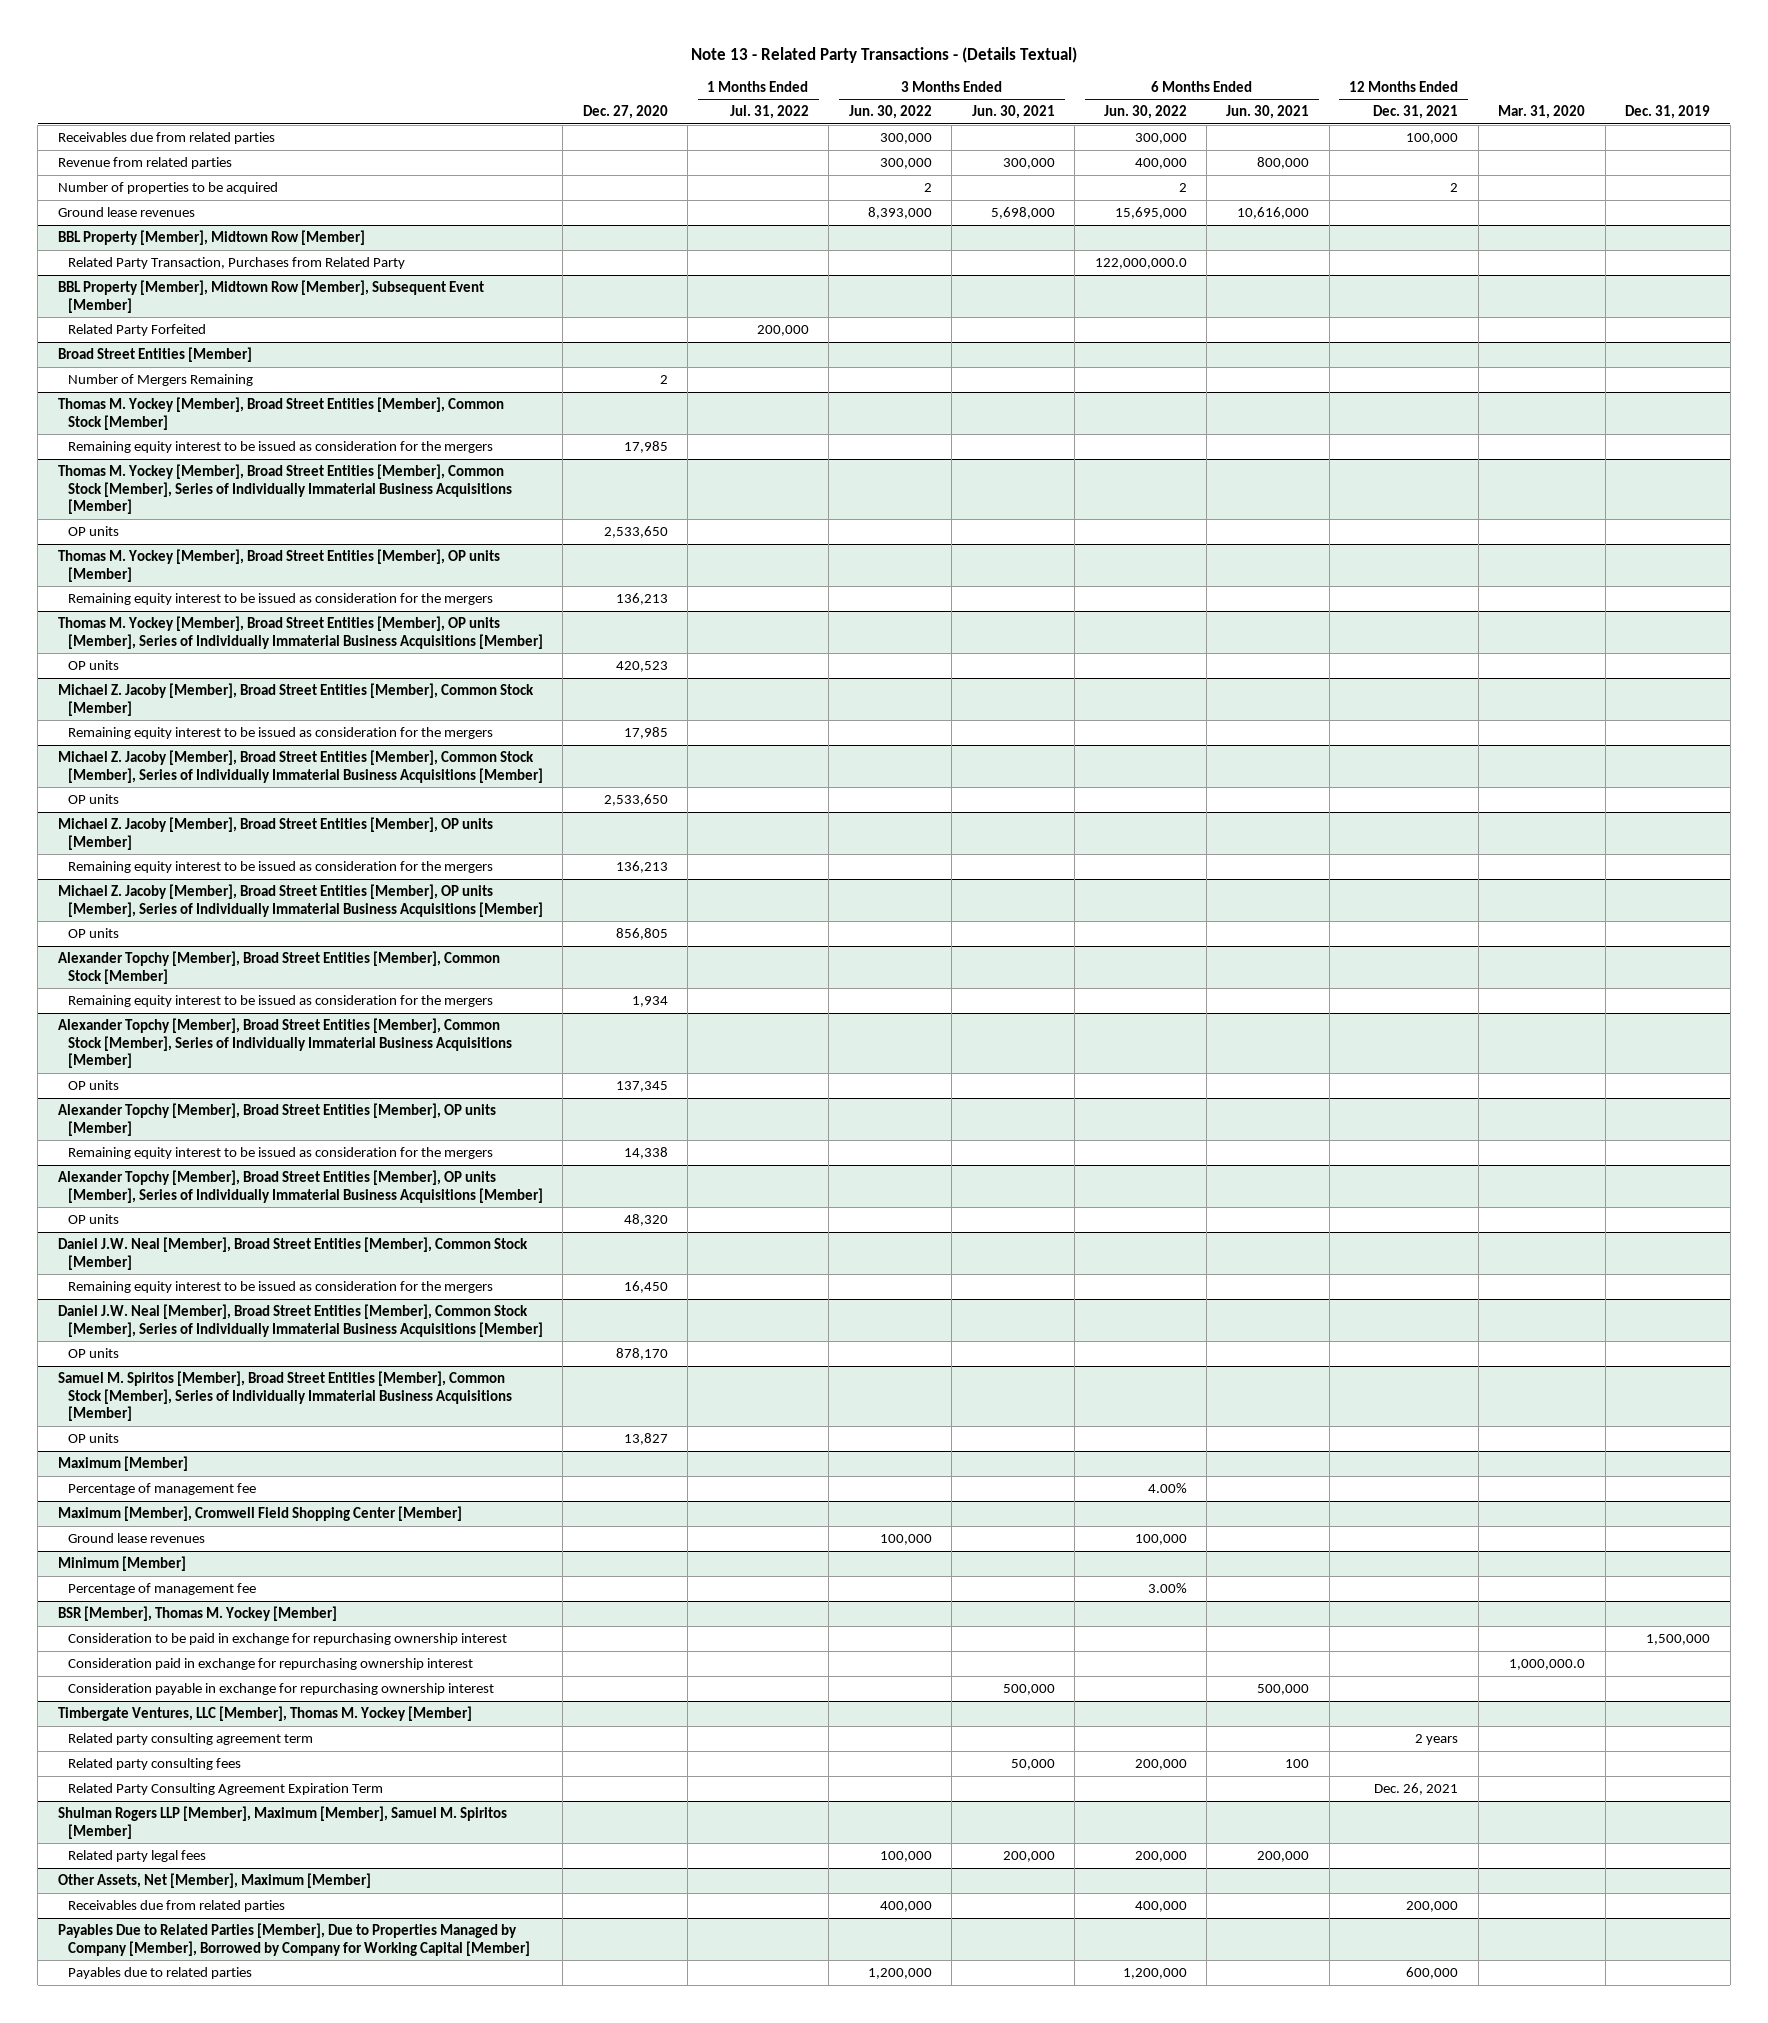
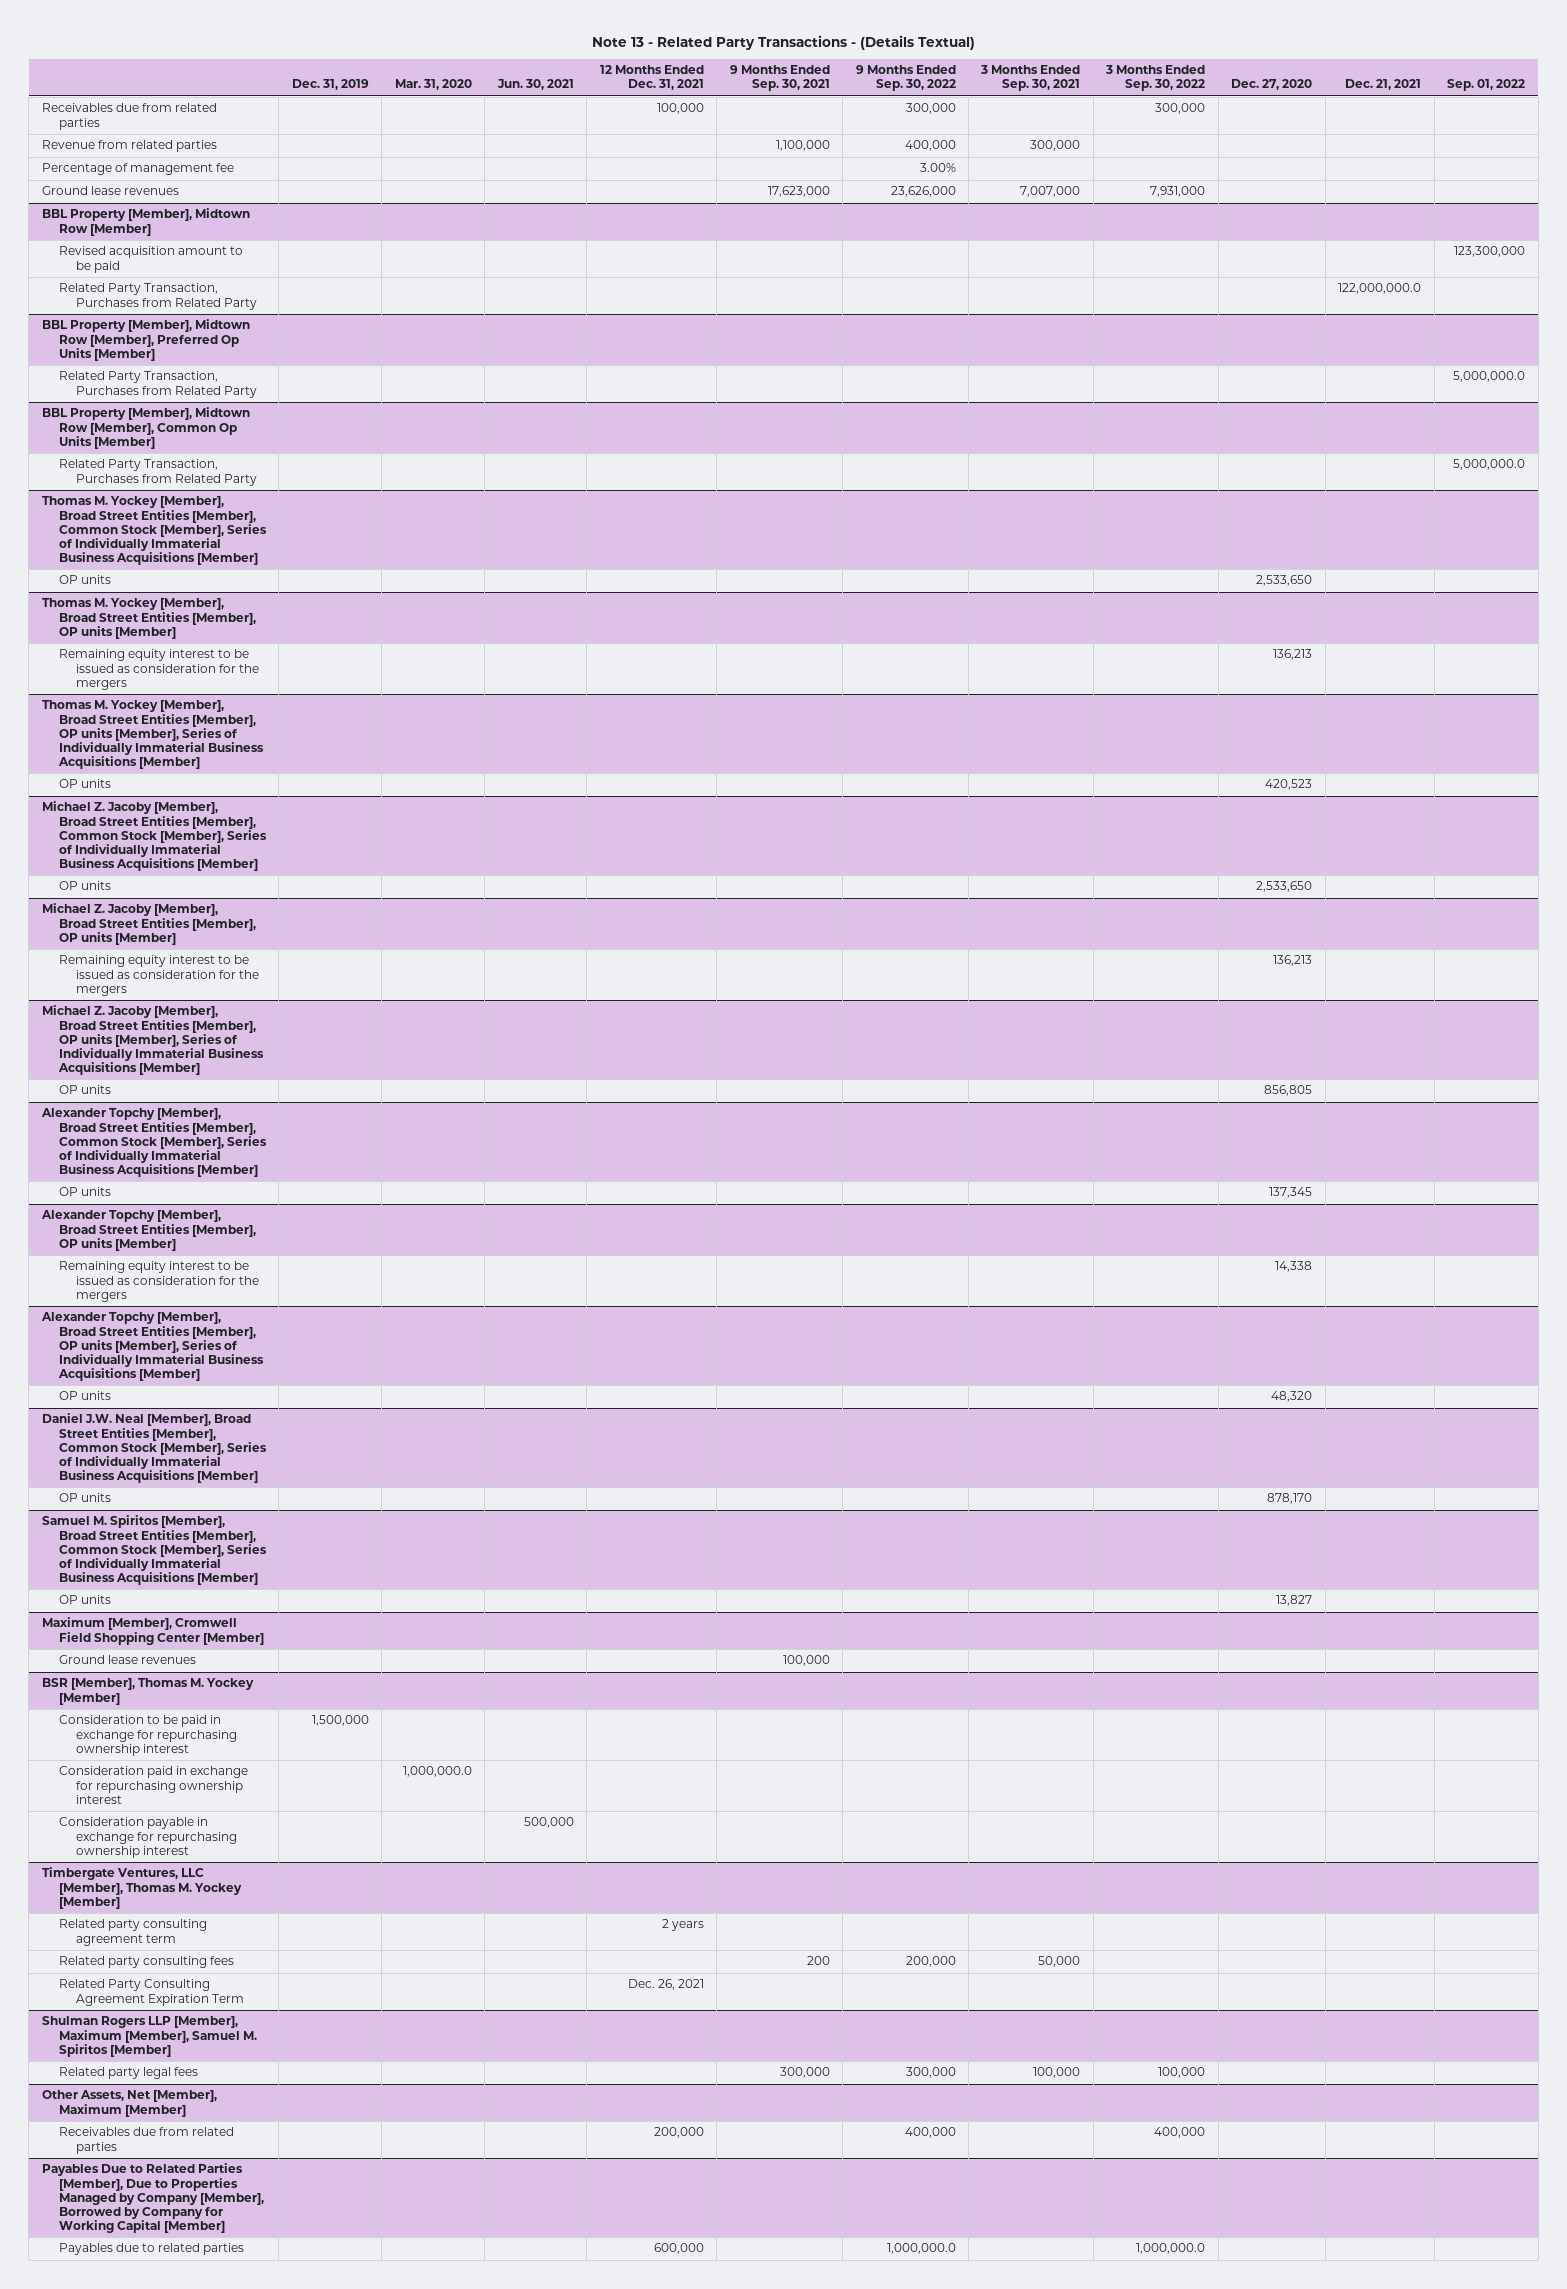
- | Dec. 27, 2020 | 1 Months Ended Jul. 31, 2022 | 3 Months Ended Jun. 30, 2022 | 3 Months Ended Jun. 30, 2021 | 6 Months Ended Jun. 30, 2022 | 6 Months Ended Jun. 30, 2021 | 12 Months Ended Dec. 31, 2021 | Mar. 31, 2020 | Dec. 31, 2019
+ | Dec. 31, 2019 | Mar. 31, 2020 | Jun. 30, 2021 | 12 Months Ended Dec. 31, 2021 | 9 Months Ended Sep. 30, 2021 | 9 Months Ended Sep. 30, 2022 | 3 Months Ended Sep. 30, 2021 | 3 Months Ended Sep. 30, 2022 | Dec. 27, 2020 | Dec. 21, 2021 | Sep. 01, 2022
- Number of properties to be acquired | | | 2 | | 2 | | 2 | |
+ Percentage of management fee | | | | | | 3.00% | | | | |
@ BBL Property [Member], Midtown Row [Member]
+ Revised acquisition amount to be paid | | | | | | | | | | | 123,300,000
- BBL Property [Member], Midtown Row [Member], Subsequent Event [Member]
- Related Party Forfeited | | 200,000 | | | | | | |
- Broad Street Entities [Member]
- Number of Mergers Remaining | 2 | | | | | | | |
- Thomas M. Yockey [Member], Broad Street Entities [Member], Common Stock [Member]
- Remaining equity interest to be issued as consideration for the mergers | 17,985 | | | | | | | |
+ BBL Property [Member], Midtown Row [Member], Preferred Op Units [Member]
+ Related Party Transaction, Purchases from Related Party | | | | | | | | | | | 5,000,000.0
+ BBL Property [Member], Midtown Row [Member], Common Op Units [Member]
+ Related Party Transaction, Purchases from Related Party | | | | | | | | | | | 5,000,000.0
- Michael Z. Jacoby [Member], Broad Street Entities [Member], Common Stock [Member]
- Remaining equity interest to be issued as consideration for the mergers | 17,985 | | | | | | | |
- Alexander Topchy [Member], Broad Street Entities [Member], Common Stock [Member]
- Remaining equity interest to be issued as consideration for the mergers | 1,934 | | | | | | | |
- Daniel J.W. Neal [Member], Broad Street Entities [Member], Common Stock [Member]
- Remaining equity interest to be issued as consideration for the mergers | 16,450 | | | | | | | |
- Maximum [Member]
- Percentage of management fee | | | | | 4.00% | | | |
- Minimum [Member]
- Percentage of management fee | | | | | 3.00% | | | |

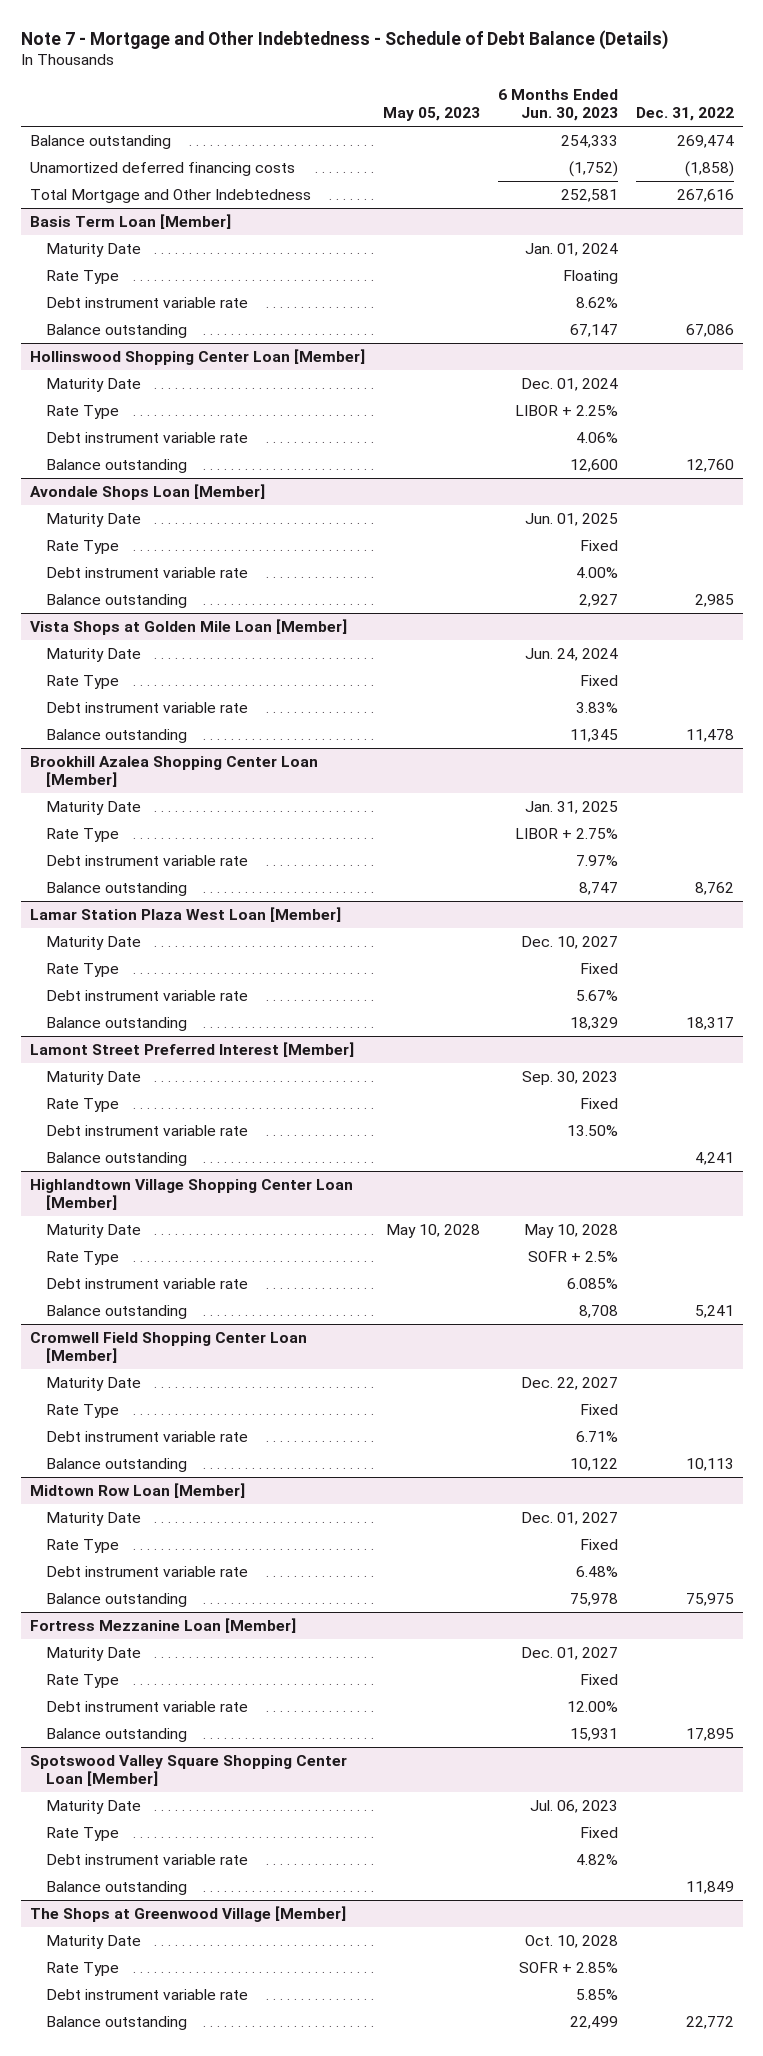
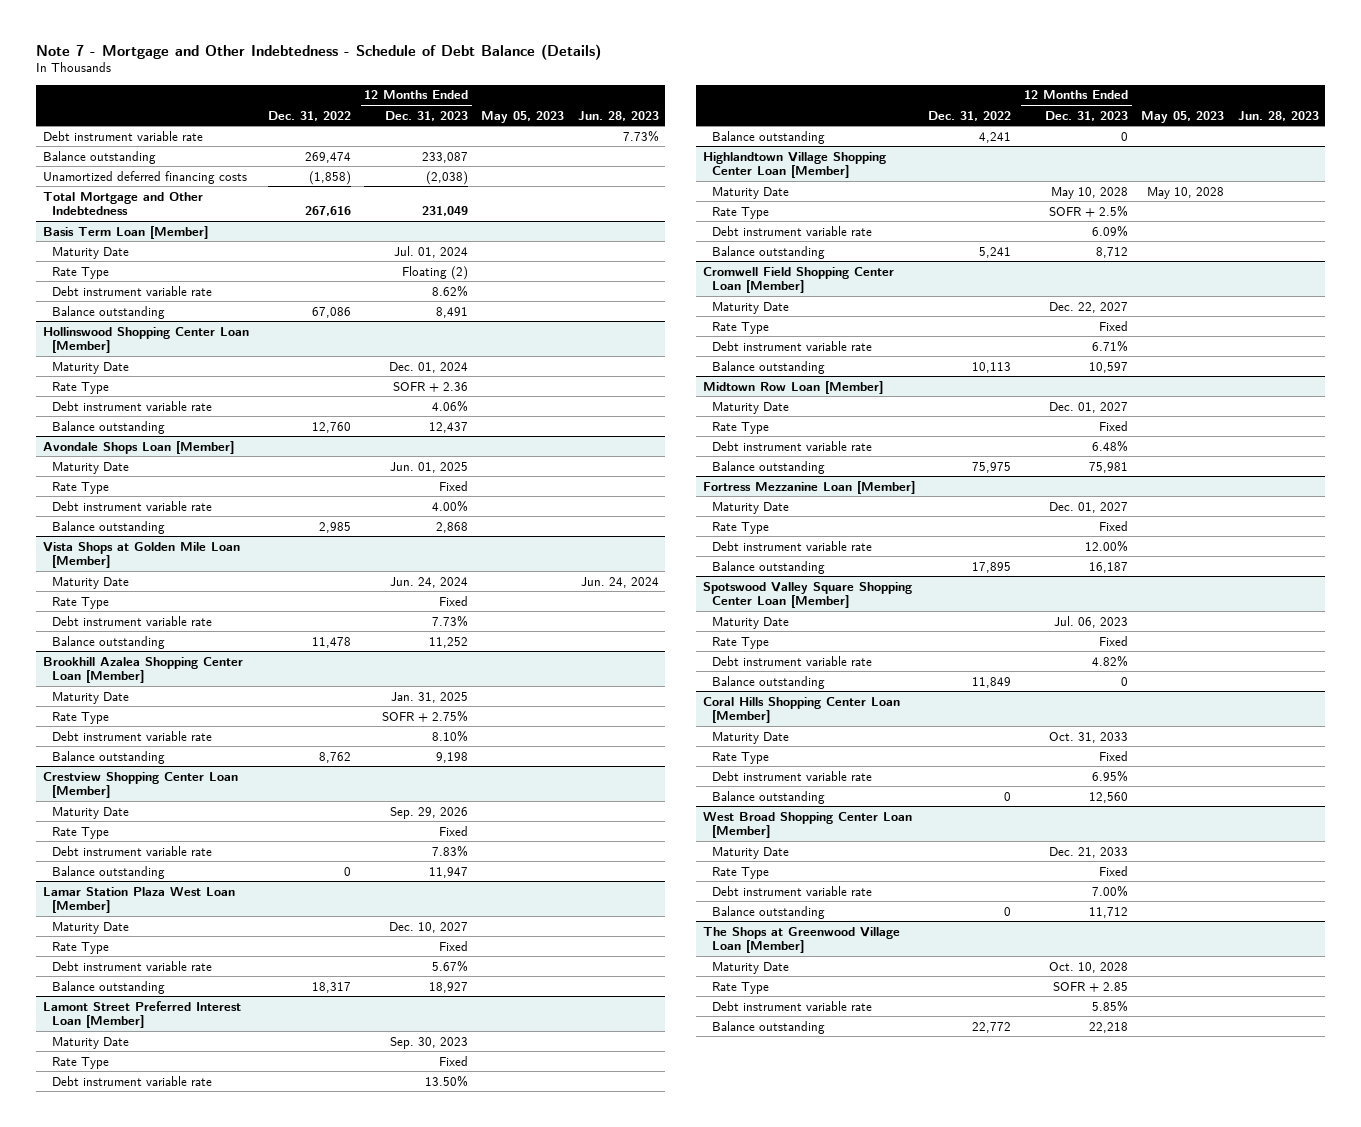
- | May 05, 2023 | 6 Months Ended Jun. 30, 2023 | Dec. 31, 2022
+ | Dec. 31, 2022 | 12 Months Ended Dec. 31, 2023 | May 05, 2023 | Jun. 28, 2023
+ Debt instrument variable rate | | | | 7.73%
+ Crestview Shopping Center Loan [Member]
+ Maturity Date | | Sep. 29, 2026 | |
+ Rate Type | | Fixed | |
+ Debt instrument variable rate | | 7.83% | |
+ Balance outstanding | 0 | 11,947 | |
- Lamont Street Preferred Interest [Member]
+ Lamont Street Preferred Interest Loan [Member]
- The Shops at Greenwood Village [Member]
+ Coral Hills Shopping Center Loan [Member]
+ Maturity Date | | Oct. 31, 2033 | |
+ Rate Type | | Fixed | |
+ Debt instrument variable rate | | 6.95% | |
+ Balance outstanding | 0 | 12,560 | |
+ West Broad Shopping Center Loan [Member]
+ Maturity Date | | Dec. 21, 2033 | |
+ Rate Type | | Fixed | |
+ Debt instrument variable rate | | 7.00% | |
+ Balance outstanding | 0 | 11,712 | |
+ The Shops at Greenwood Village Loan [Member]

